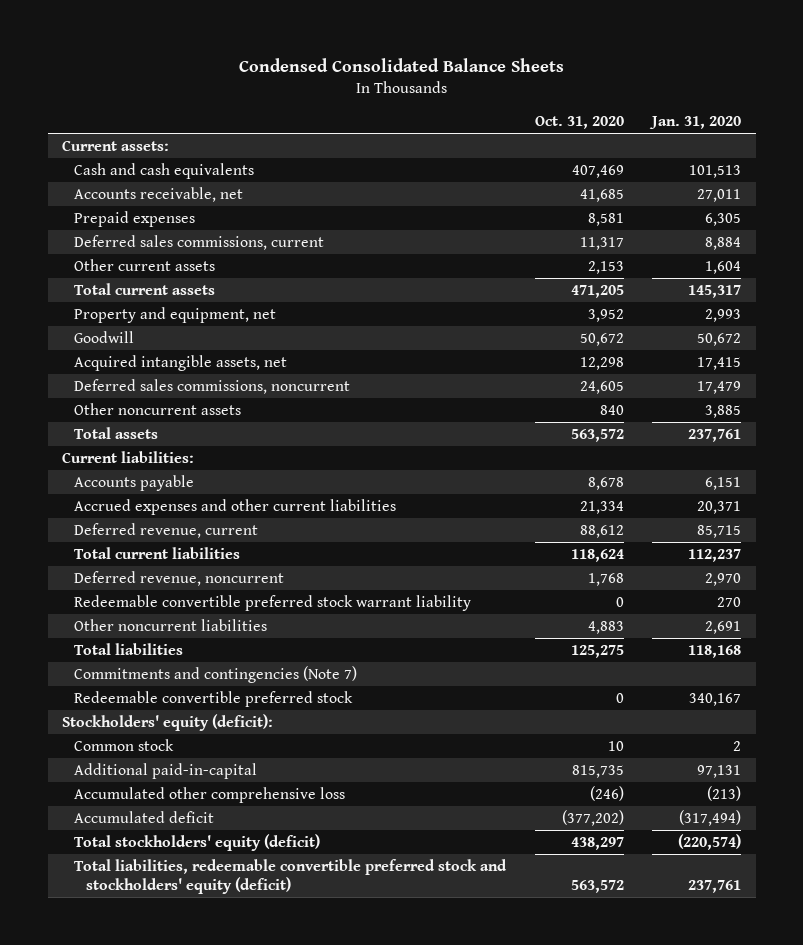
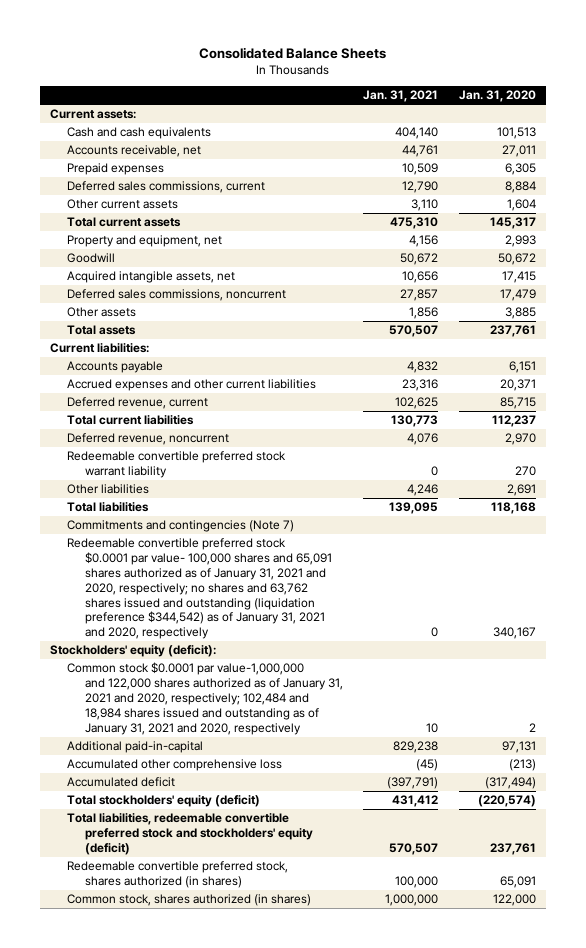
- Condensed Consolidated Balance Sheets
+ Consolidated Balance Sheets
- | Oct. 31, 2020 | Jan. 31, 2020
+ | Jan. 31, 2021 | Jan. 31, 2020
- Other noncurrent assets | 840 | 3,885
+ Other assets | 1,856 | 3,885
- Other noncurrent liabilities | 4,883 | 2,691
+ Other liabilities | 4,246 | 2,691
- Redeemable convertible preferred stock | 0 | 340,167
+ Redeemable convertible preferred stock $0.0001 par value- 100,000 shares and 65,091 shares authorized as of January 31, 2021 and 2020, respectively; no shares and 63,762 shares issued and outstanding (liquidation preference $344,542) as of January 31, 2021 and 2020, respectively | 0 | 340,167
- Common stock | 10 | 2
+ Common stock $0.0001 par value-1,000,000 and 122,000 shares authorized as of January 31, 2021 and 2020, respectively; 102,484 and 18,984 shares issued and outstanding as of January 31, 2021 and 2020, respectively | 10 | 2
+ Redeemable convertible preferred stock, shares authorized (in shares) | 100,000 | 65,091
+ Common stock, shares authorized (in shares) | 1,000,000 | 122,000

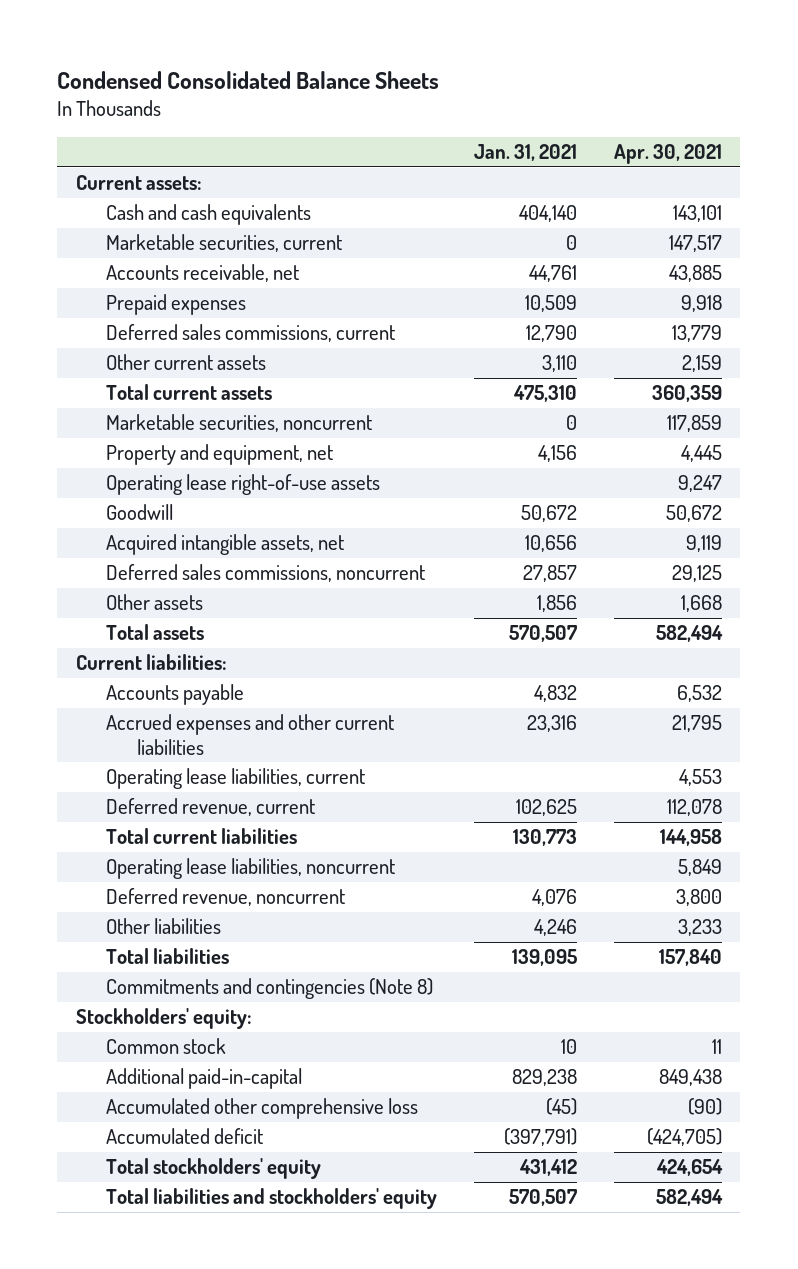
- Consolidated Balance Sheets
+ Condensed Consolidated Balance Sheets
- | Jan. 31, 2021 | Jan. 31, 2020
+ | Jan. 31, 2021 | Apr. 30, 2021
+ Marketable securities, current | 0 | 147,517
+ Marketable securities, noncurrent | 0 | 117,859
+ Operating lease right-of-use assets | | 9,247
+ Operating lease liabilities, current | | 4,553
+ Operating lease liabilities, noncurrent | | 5,849
- Redeemable convertible preferred stock warrant liability | 0 | 270
- Commitments and contingencies (Note 7)
- Redeemable convertible preferred stock $0.0001 par value- 100,000 shares and 65,091 shares authorized as of January 31, 2021 and 2020, respectively; no shares and 63,762 shares issued and outstanding (liquidation preference $344,542) as of January 31, 2021 and 2020, respectively | 0 | 340,167
- Stockholders' equity (deficit):
- Common stock $0.0001 par value-1,000,000 and 122,000 shares authorized as of January 31, 2021 and 2020, respectively; 102,484 and 18,984 shares issued and outstanding as of January 31, 2021 and 2020, respectively | 10 | 2
+ Commitments and contingencies (Note 8)
+ Stockholders' equity:
+ Common stock | 10 | 11
- Total stockholders' equity (deficit) | 431,412 | (220,574)
- Total liabilities, redeemable convertible preferred stock and stockholders' equity (deficit) | 570,507 | 237,761
- Redeemable convertible preferred stock, shares authorized (in shares) | 100,000 | 65,091
- Common stock, shares authorized (in shares) | 1,000,000 | 122,000
+ Total stockholders' equity | 431,412 | 424,654
+ Total liabilities and stockholders' equity | 570,507 | 582,494

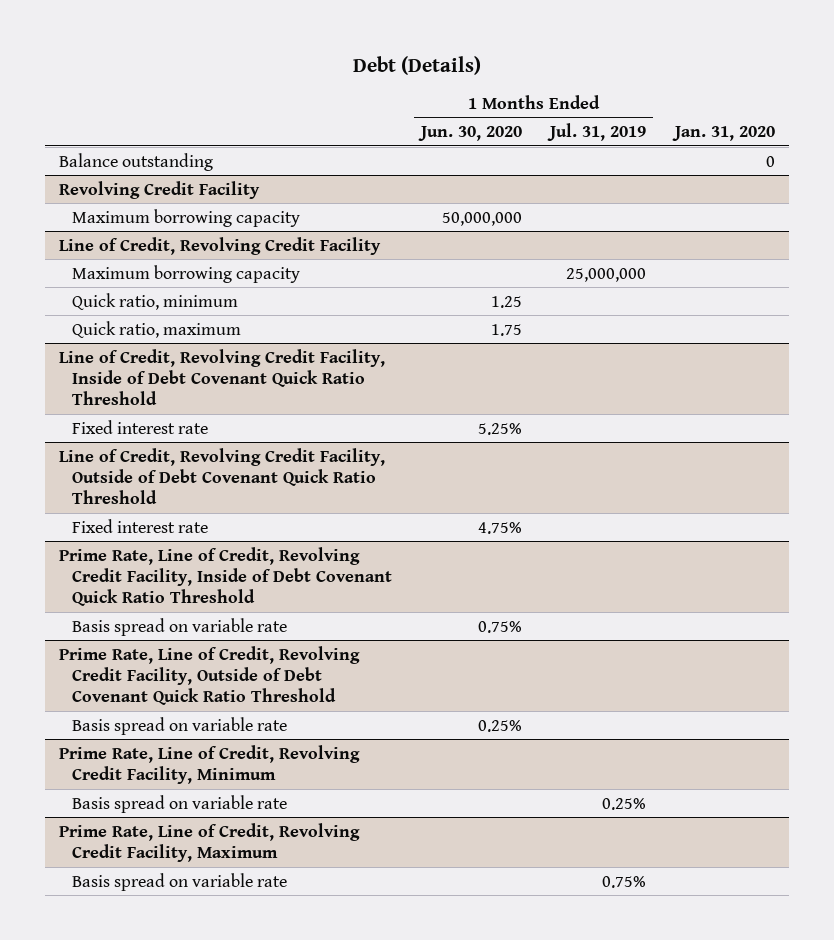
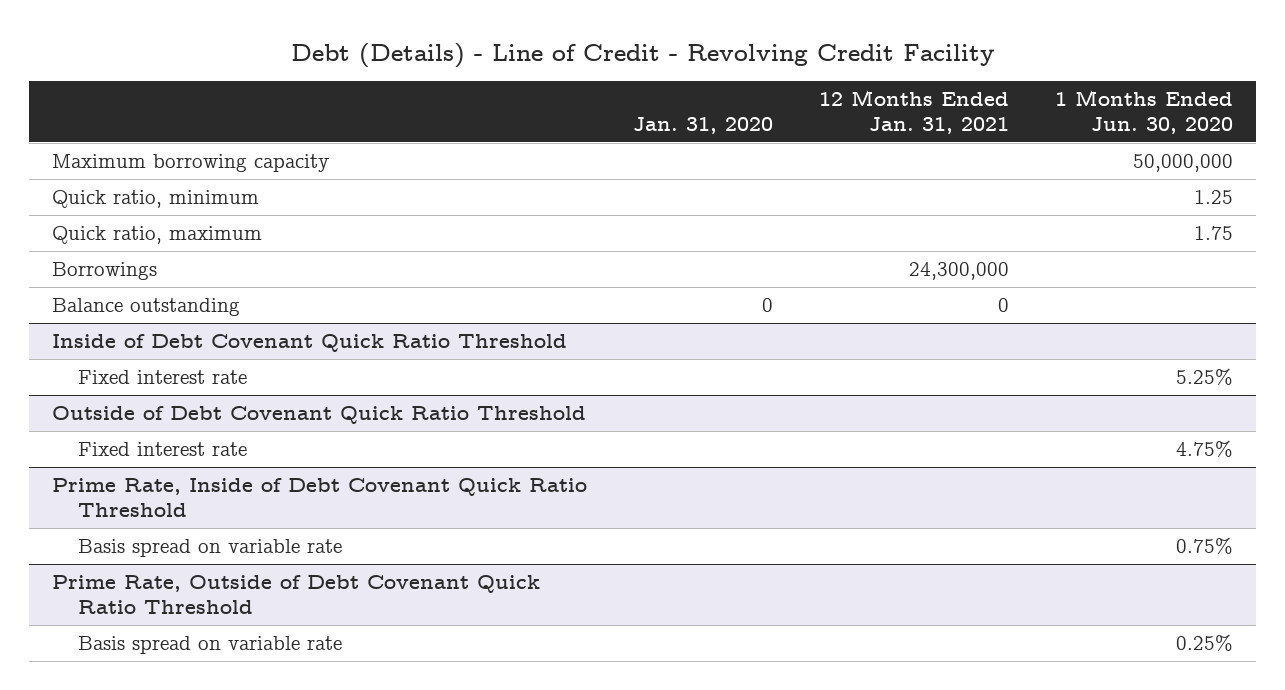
- Debt (Details)
+ Debt (Details) - Line of Credit - Revolving Credit Facility
- | 1 Months Ended Jun. 30, 2020 | 1 Months Ended Jul. 31, 2019 | Jan. 31, 2020
+ | Jan. 31, 2020 | 12 Months Ended Jan. 31, 2021 | 1 Months Ended Jun. 30, 2020
- Revolving Credit Facility
- Line of Credit, Revolving Credit Facility
- Maximum borrowing capacity | | 25,000,000 |
- Line of Credit, Revolving Credit Facility, Inside of Debt Covenant Quick Ratio Threshold
+ Borrowings | | 24,300,000 |
moved down: Balance outstanding | 0 | 0 |
+ Inside of Debt Covenant Quick Ratio Threshold
- Line of Credit, Revolving Credit Facility, Outside of Debt Covenant Quick Ratio Threshold
+ Outside of Debt Covenant Quick Ratio Threshold
- Prime Rate, Line of Credit, Revolving Credit Facility, Inside of Debt Covenant Quick Ratio Threshold
+ Prime Rate, Inside of Debt Covenant Quick Ratio Threshold
- Prime Rate, Line of Credit, Revolving Credit Facility, Outside of Debt Covenant Quick Ratio Threshold
+ Prime Rate, Outside of Debt Covenant Quick Ratio Threshold
- Prime Rate, Line of Credit, Revolving Credit Facility, Minimum
- Basis spread on variable rate | | 0.25% |
- Prime Rate, Line of Credit, Revolving Credit Facility, Maximum
- Basis spread on variable rate | | 0.75% |

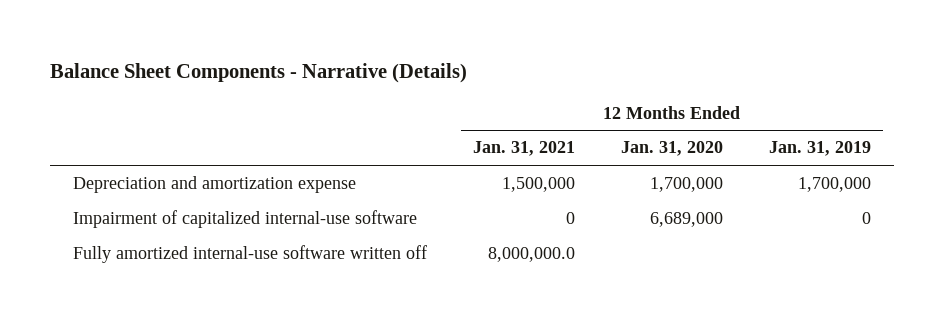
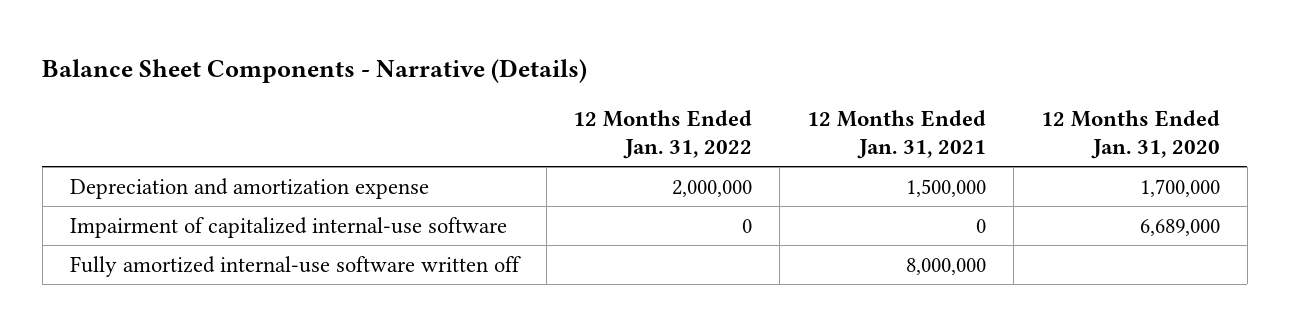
- | 12 Months Ended Jan. 31, 2021 | 12 Months Ended Jan. 31, 2020 | 12 Months Ended Jan. 31, 2019
+ | 12 Months Ended Jan. 31, 2022 | 12 Months Ended Jan. 31, 2021 | 12 Months Ended Jan. 31, 2020
- Fully amortized internal-use software written off | 8,000,000.0 | |
+ Fully amortized internal-use software written off | | 8,000,000 |

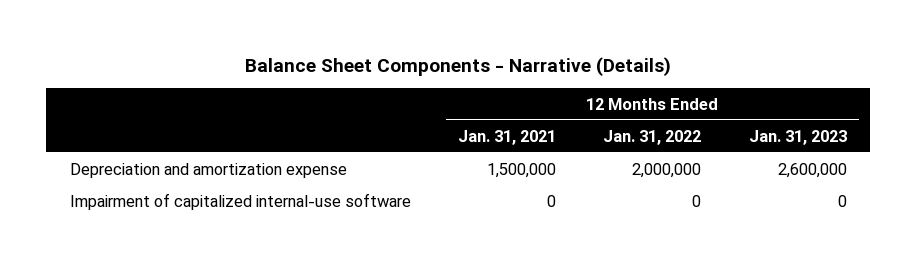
- | 12 Months Ended Jan. 31, 2022 | 12 Months Ended Jan. 31, 2021 | 12 Months Ended Jan. 31, 2020
+ | 12 Months Ended Jan. 31, 2021 | 12 Months Ended Jan. 31, 2022 | 12 Months Ended Jan. 31, 2023
- Fully amortized internal-use software written off | | 8,000,000 |

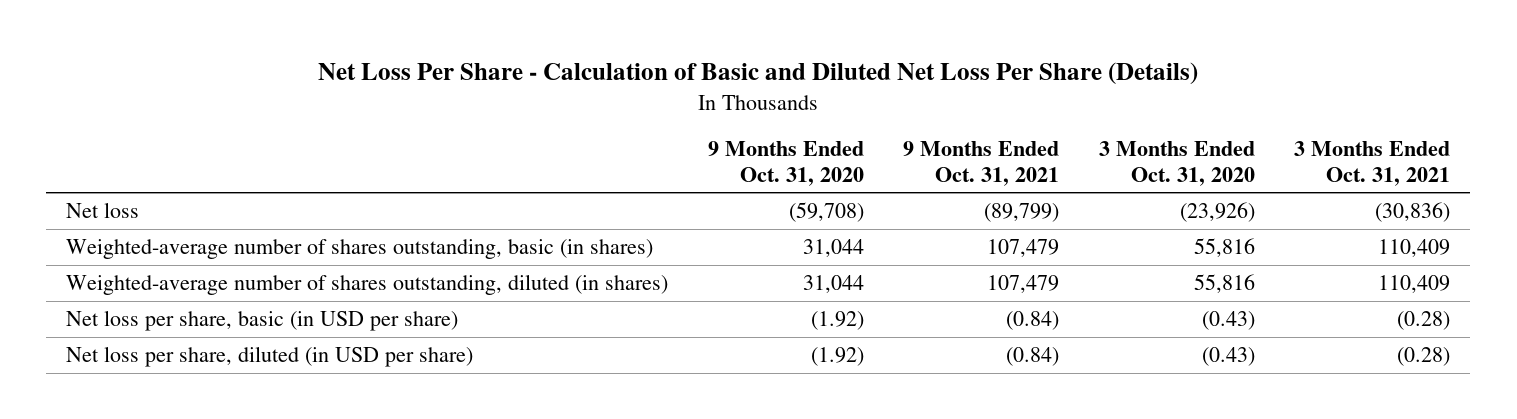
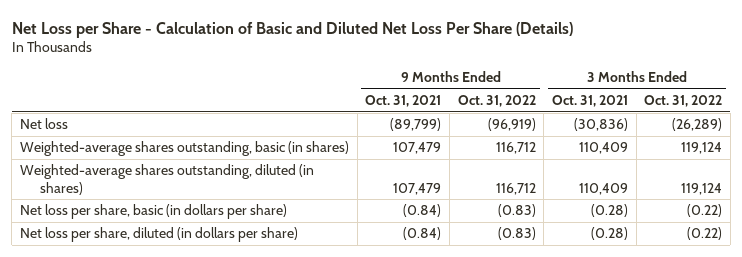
- Net Loss Per Share - Calculation of Basic and Diluted Net Loss Per Share (Details)
+ Net Loss per Share - Calculation of Basic and Diluted Net Loss Per Share (Details)
- | 9 Months Ended Oct. 31, 2020 | 9 Months Ended Oct. 31, 2021 | 3 Months Ended Oct. 31, 2020 | 3 Months Ended Oct. 31, 2021
+ | 9 Months Ended Oct. 31, 2021 | 9 Months Ended Oct. 31, 2022 | 3 Months Ended Oct. 31, 2021 | 3 Months Ended Oct. 31, 2022
- Weighted-average number of shares outstanding, basic (in shares) | 31,044 | 107,479 | 55,816 | 110,409
- Weighted-average number of shares outstanding, diluted (in shares) | 31,044 | 107,479 | 55,816 | 110,409
- Net loss per share, basic (in USD per share) | (1.92) | (0.84) | (0.43) | (0.28)
- Net loss per share, diluted (in USD per share) | (1.92) | (0.84) | (0.43) | (0.28)
+ Weighted-average shares outstanding, basic (in shares) | 107,479 | 116,712 | 110,409 | 119,124
+ Weighted-average shares outstanding, diluted (in shares) | 107,479 | 116,712 | 110,409 | 119,124
+ Net loss per share, basic (in dollars per share) | (0.84) | (0.83) | (0.28) | (0.22)
+ Net loss per share, diluted (in dollars per share) | (0.84) | (0.83) | (0.28) | (0.22)

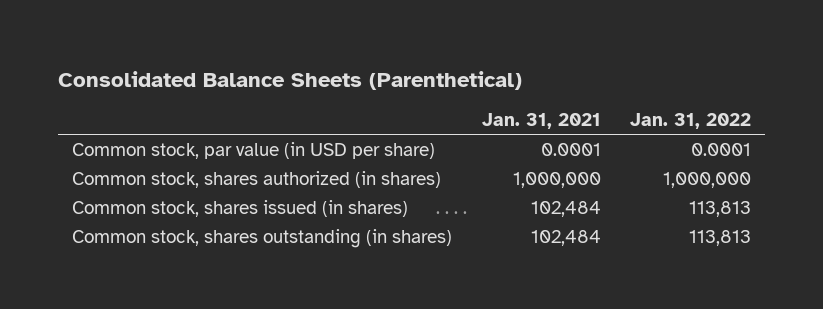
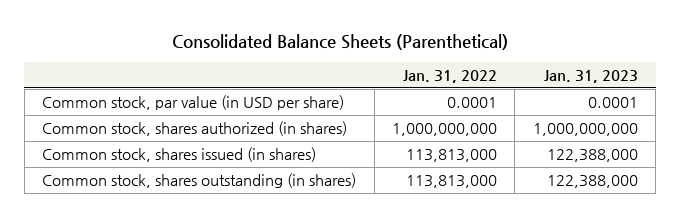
- | Jan. 31, 2021 | Jan. 31, 2022
+ | Jan. 31, 2022 | Jan. 31, 2023
- Common stock, shares authorized (in shares) | 1,000,000 | 1,000,000
- Common stock, shares issued (in shares) | 102,484 | 113,813
- Common stock, shares outstanding (in shares) | 102,484 | 113,813
+ Common stock, shares authorized (in shares) | 1,000,000,000 | 1,000,000,000
+ Common stock, shares issued (in shares) | 113,813,000 | 122,388,000
+ Common stock, shares outstanding (in shares) | 113,813,000 | 122,388,000

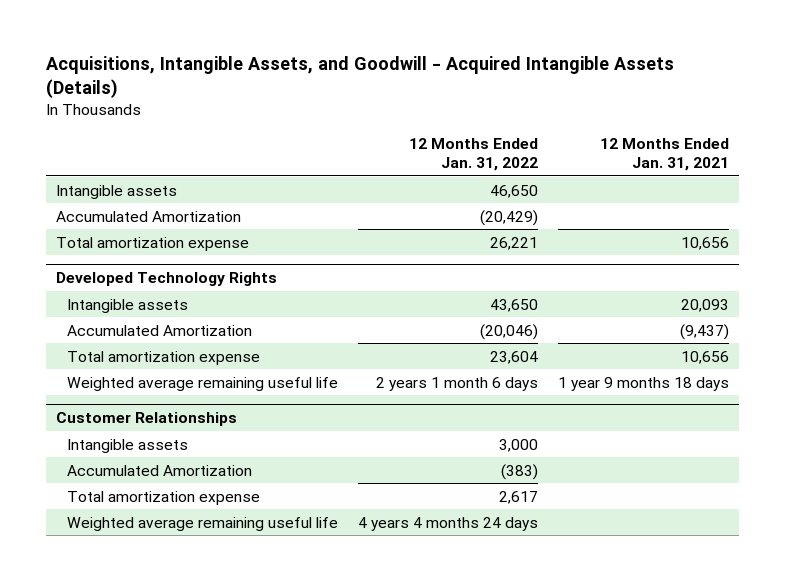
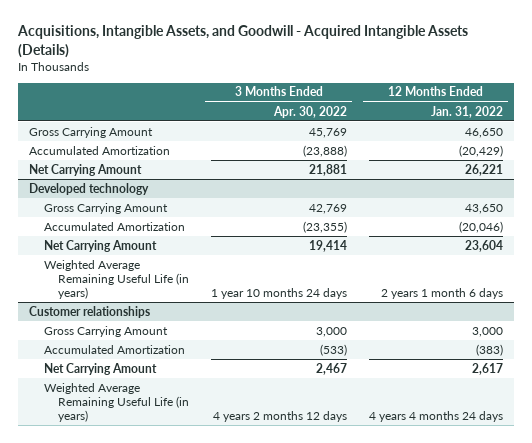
- | 12 Months Ended Jan. 31, 2022 | 12 Months Ended Jan. 31, 2021
+ | 3 Months Ended Apr. 30, 2022 | 12 Months Ended Jan. 31, 2022
- Intangible assets | 46,650 |
+ Gross Carrying Amount | 45,769 | 46,650
- Total amortization expense | 26,221 | 10,656
- Developed Technology Rights
- Intangible assets | 43,650 | 20,093
+ Net Carrying Amount | 21,881 | 26,221
+ Developed technology
+ Gross Carrying Amount | 42,769 | 43,650
- Total amortization expense | 23,604 | 10,656
- Weighted average remaining useful life | 2 years 1 month 6 days | 1 year 9 months 18 days
- Customer Relationships
- Intangible assets | 3,000 |
+ Net Carrying Amount | 19,414 | 23,604
+ Weighted Average Remaining Useful Life (in years) | 1 year 10 months 24 days | 2 years 1 month 6 days
+ Customer relationships
+ Gross Carrying Amount | 3,000 | 3,000
- Total amortization expense | 2,617 |
- Weighted average remaining useful life | 4 years 4 months 24 days |
+ Net Carrying Amount | 2,467 | 2,617
+ Weighted Average Remaining Useful Life (in years) | 4 years 2 months 12 days | 4 years 4 months 24 days

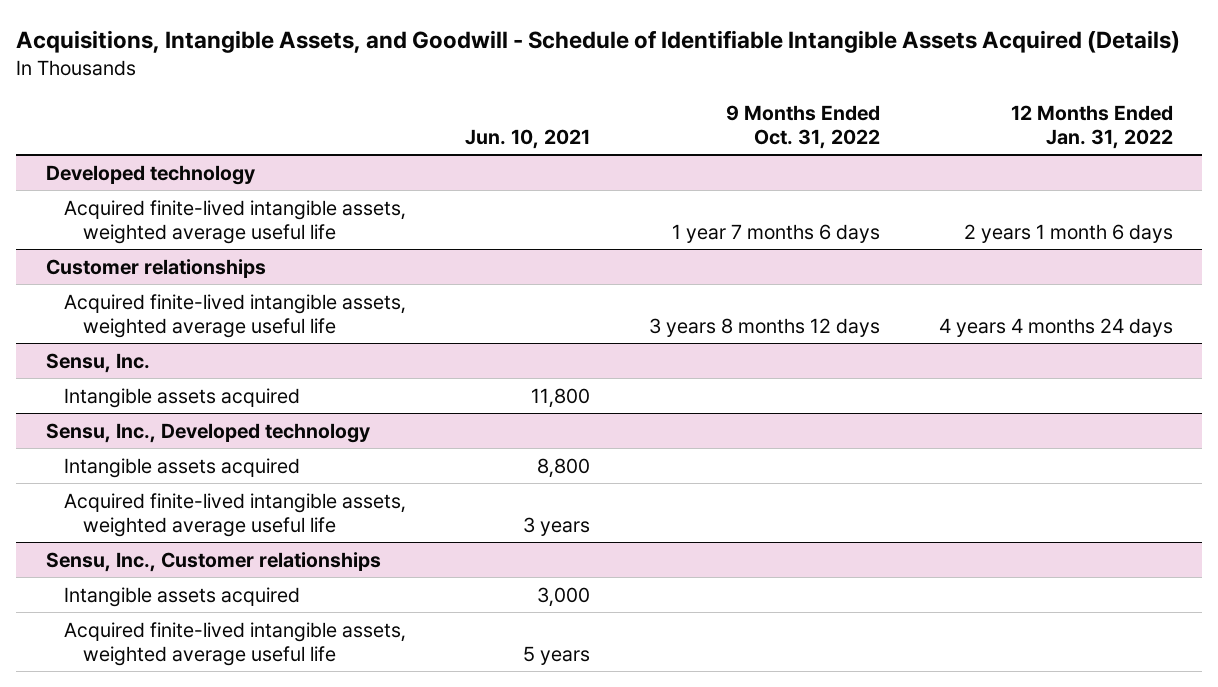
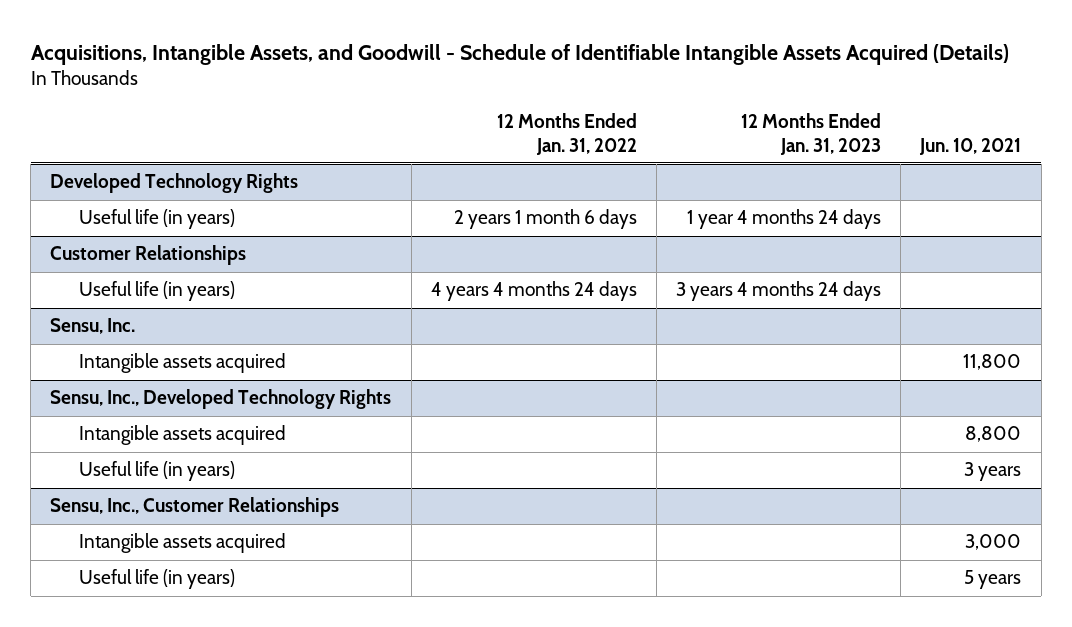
- | Jun. 10, 2021 | 9 Months Ended Oct. 31, 2022 | 12 Months Ended Jan. 31, 2022
+ | 12 Months Ended Jan. 31, 2022 | 12 Months Ended Jan. 31, 2023 | Jun. 10, 2021
- Developed technology
- Acquired finite-lived intangible assets, weighted average useful life | | 1 year 7 months 6 days | 2 years 1 month 6 days
- Customer relationships
- Acquired finite-lived intangible assets, weighted average useful life | | 3 years 8 months 12 days | 4 years 4 months 24 days
+ Developed Technology Rights
+ Useful life (in years) | 2 years 1 month 6 days | 1 year 4 months 24 days |
+ Customer Relationships
+ Useful life (in years) | 4 years 4 months 24 days | 3 years 4 months 24 days |
- Sensu, Inc., Developed technology
+ Sensu, Inc., Developed Technology Rights
- Acquired finite-lived intangible assets, weighted average useful life | 3 years | |
- Sensu, Inc., Customer relationships
+ Useful life (in years) | | | 3 years
+ Sensu, Inc., Customer Relationships
- Acquired finite-lived intangible assets, weighted average useful life | 5 years | |
+ Useful life (in years) | | | 5 years

